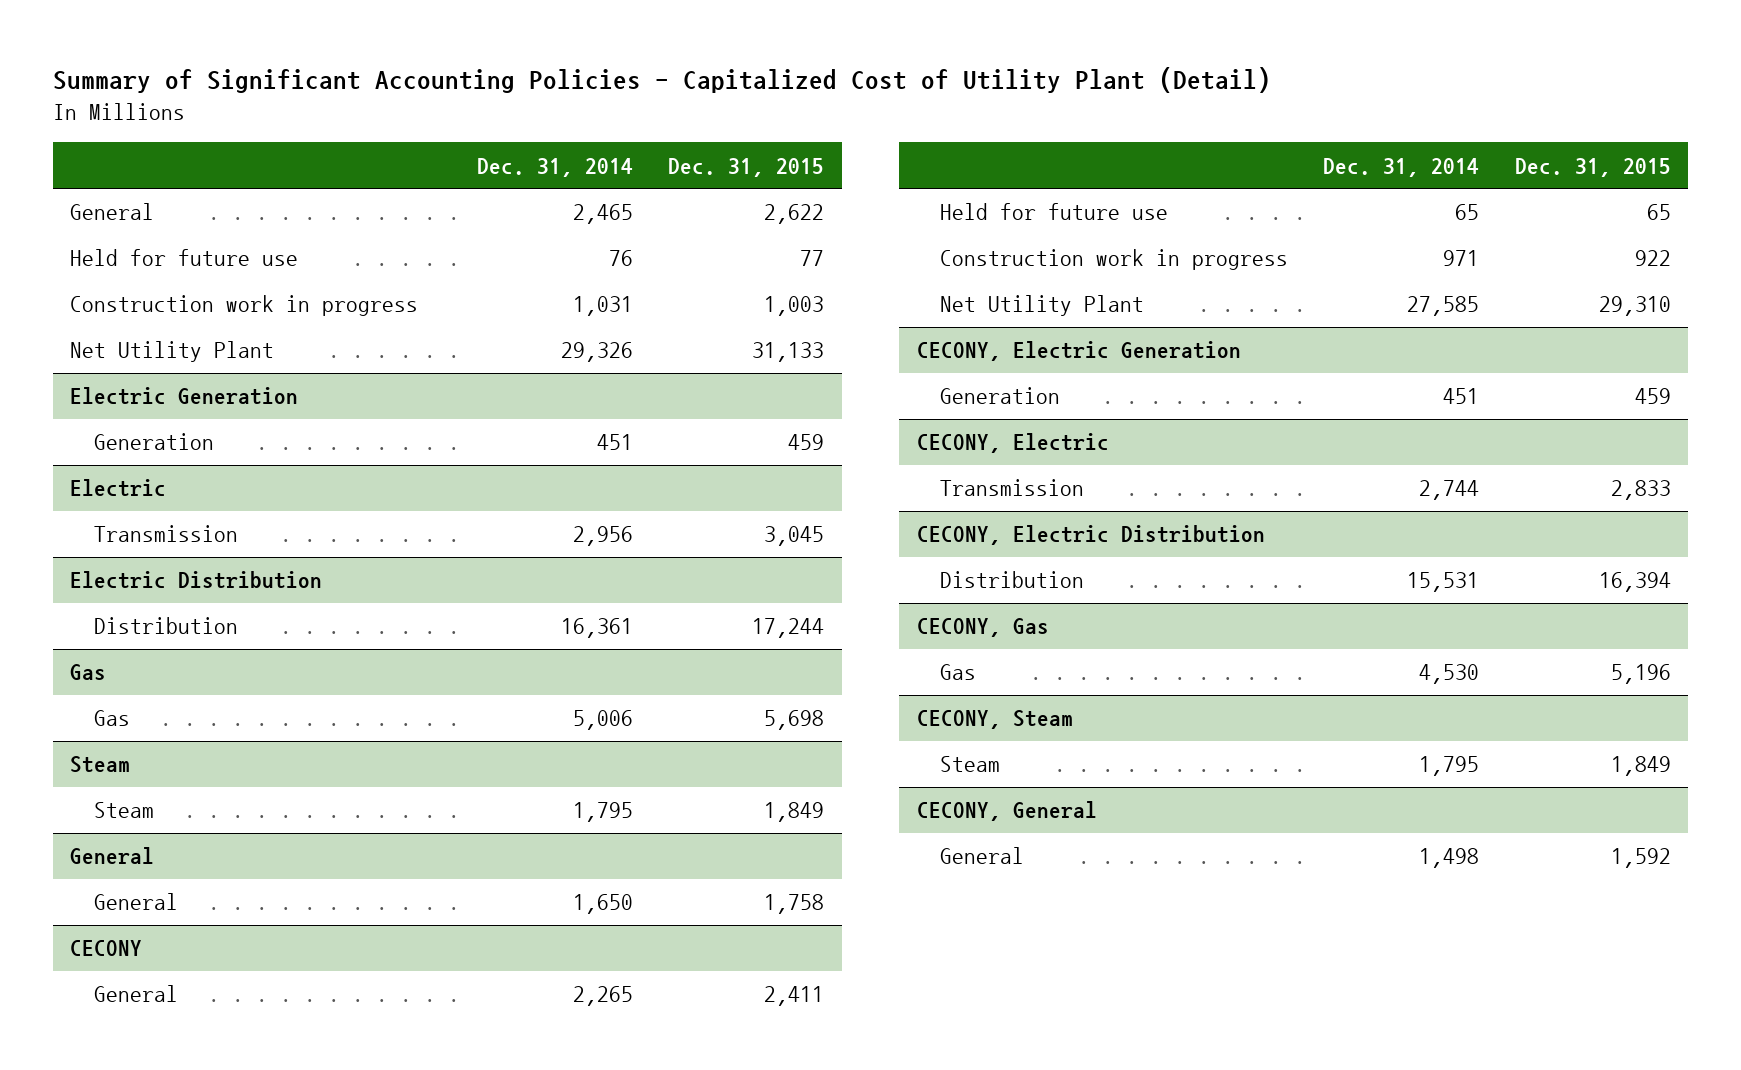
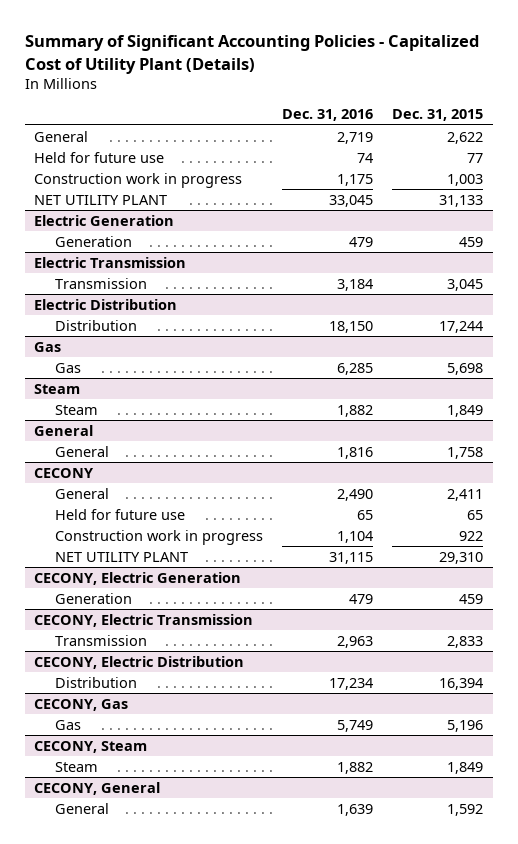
- Summary of Significant Accounting Policies - Capitalized Cost of Utility Plant (Detail)
+ Summary of Significant Accounting Policies - Capitalized Cost of Utility Plant (Details)
- | Dec. 31, 2014 | Dec. 31, 2015
+ | Dec. 31, 2016 | Dec. 31, 2015
- Net Utility Plant | 29,326 | 31,133
+ NET UTILITY PLANT | 33,045 | 31,133
- Electric
+ Electric Transmission
@ CECONY
- Net Utility Plant | 27,585 | 29,310
+ NET UTILITY PLANT | 31,115 | 29,310
- CECONY, Electric
+ CECONY, Electric Transmission

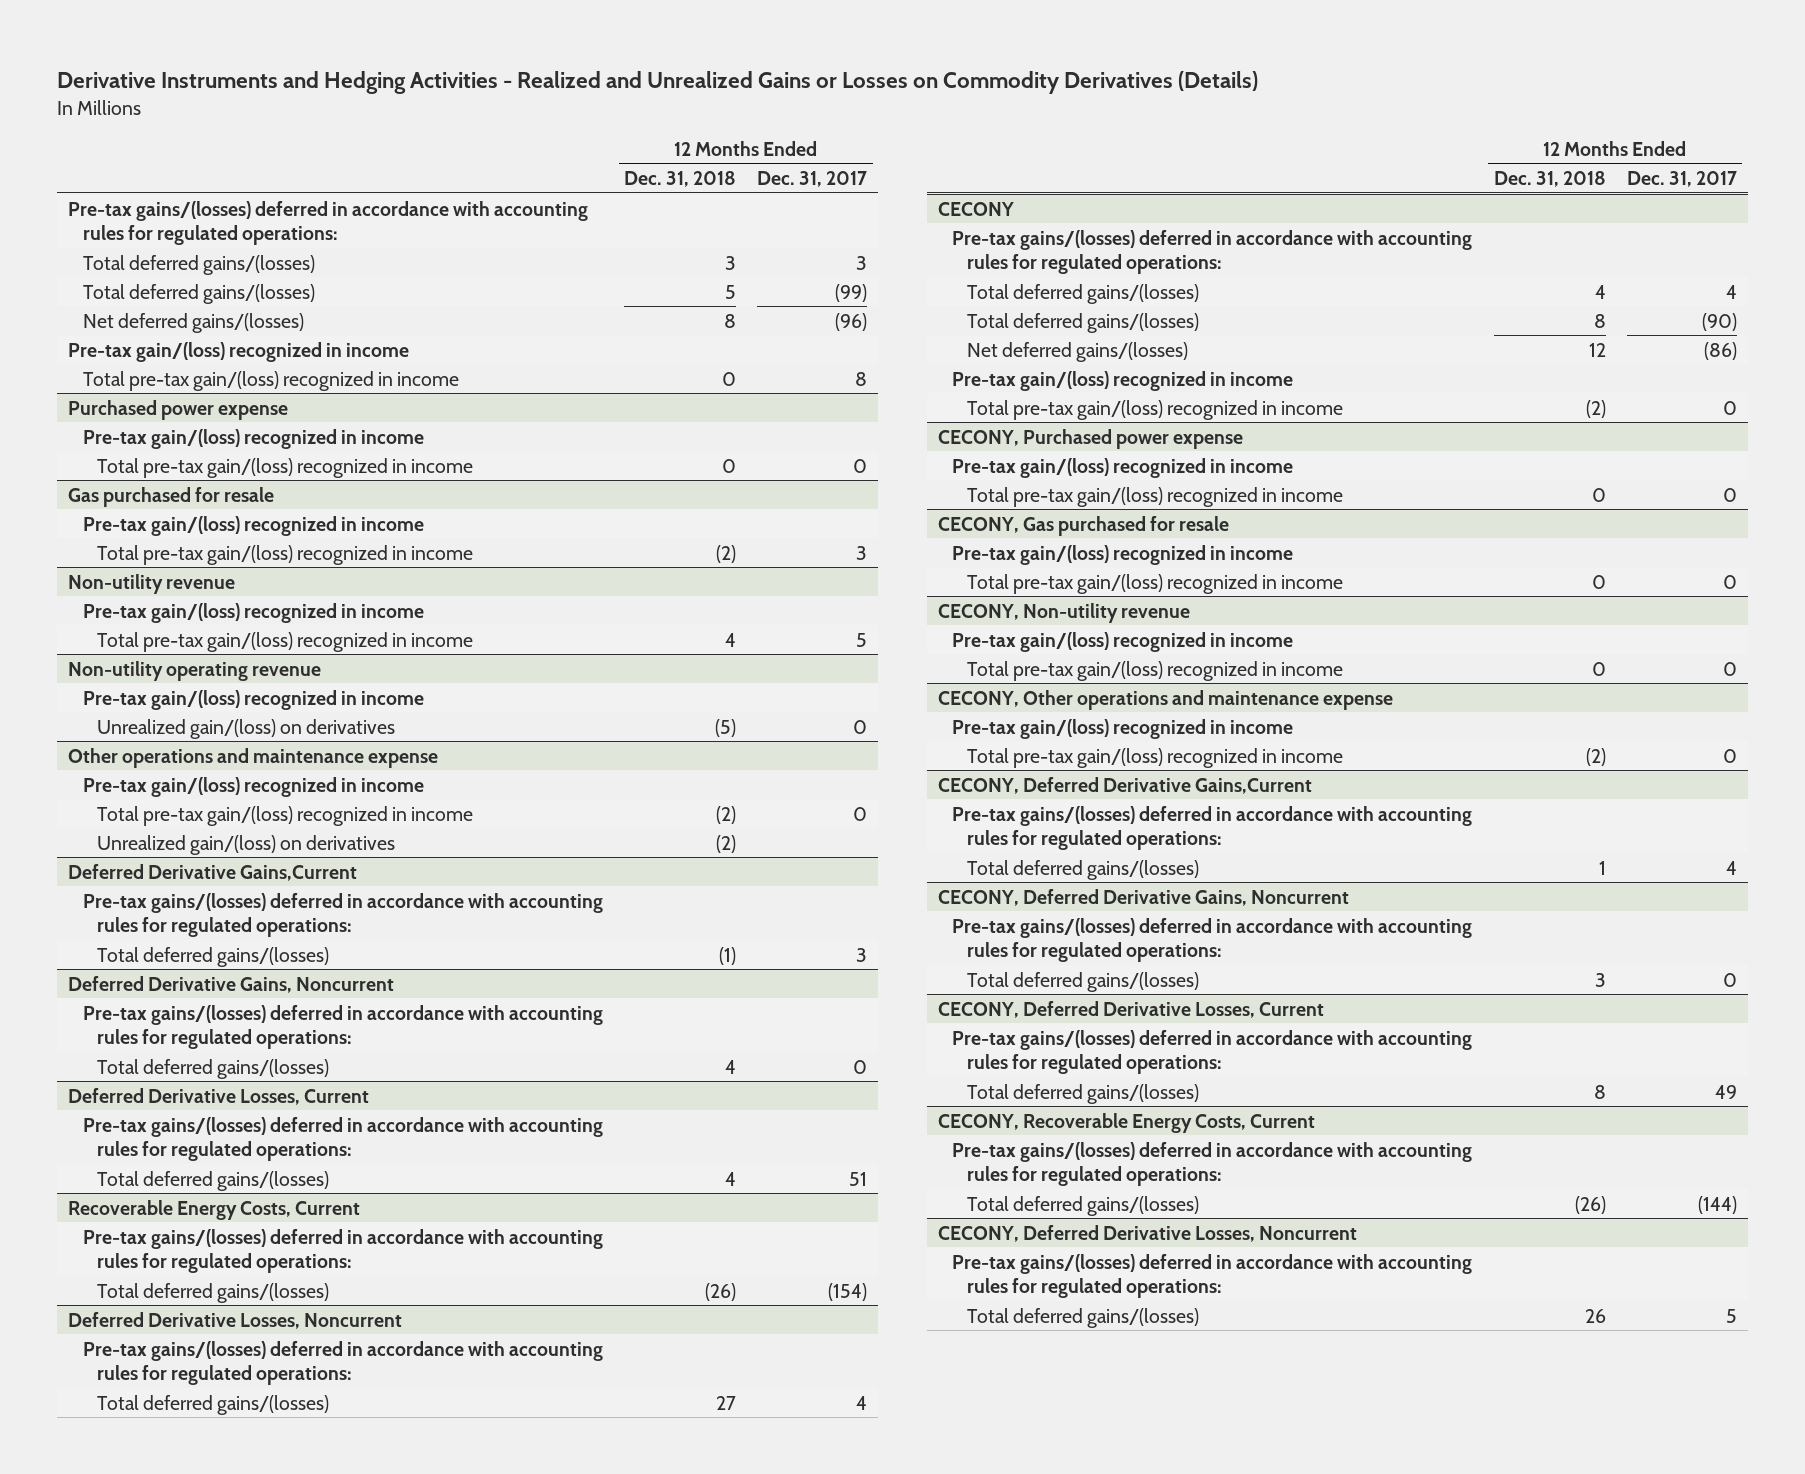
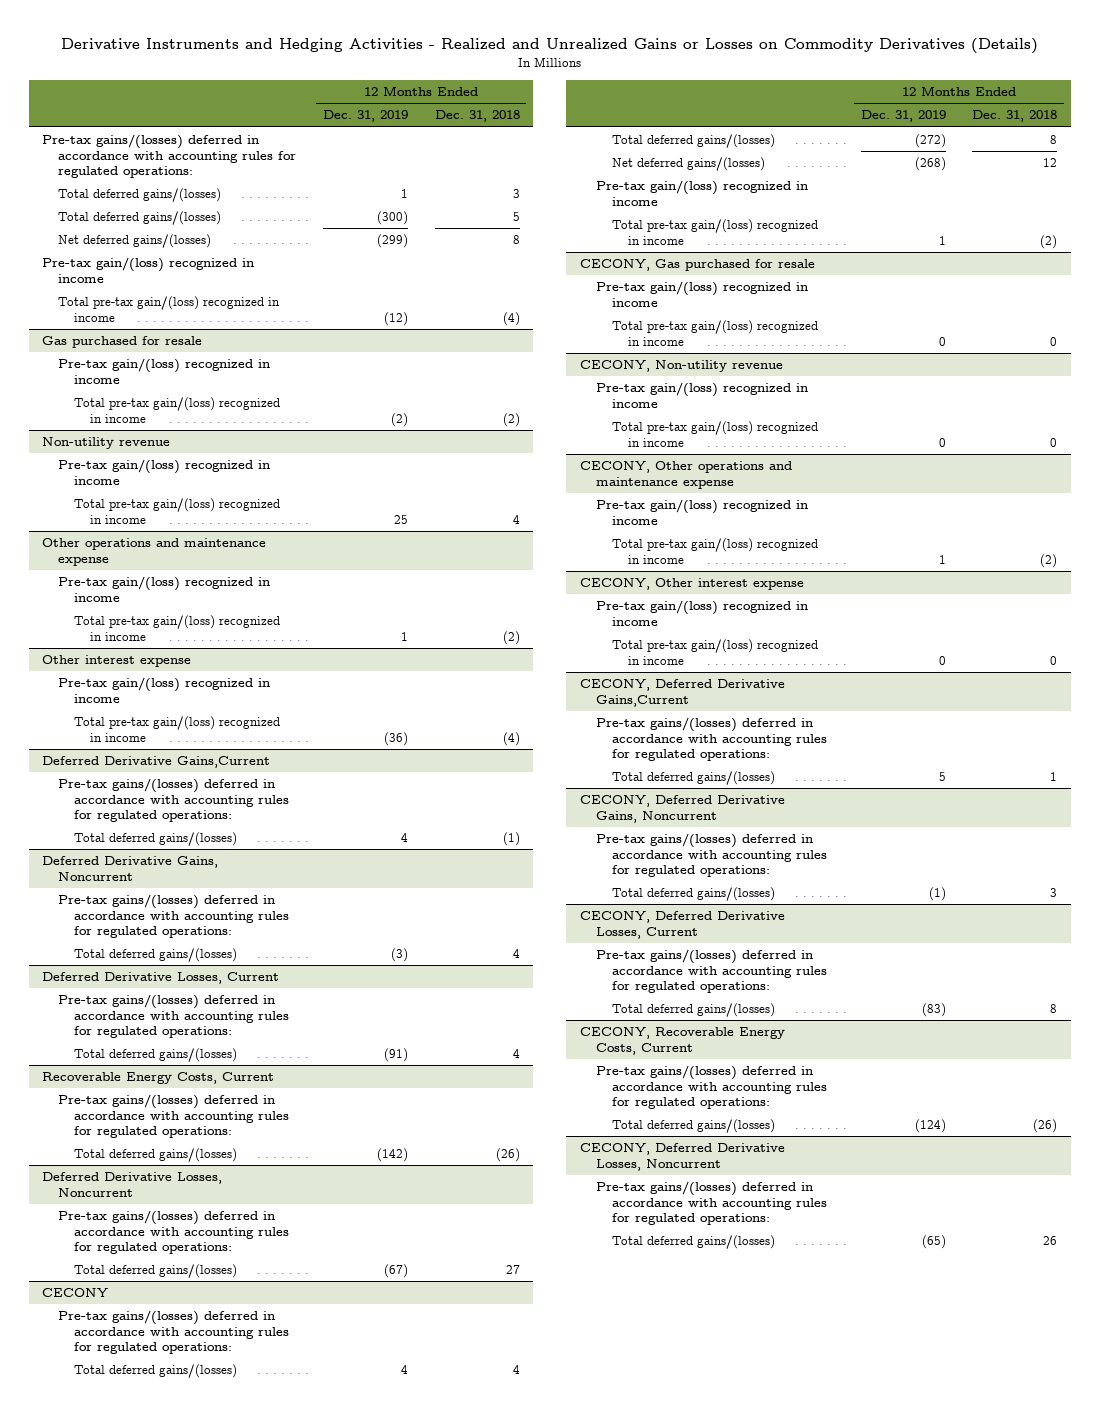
- | 12 Months Ended Dec. 31, 2018 | 12 Months Ended Dec. 31, 2017
+ | 12 Months Ended Dec. 31, 2019 | 12 Months Ended Dec. 31, 2018
- Total pre-tax gain/(loss) recognized in income | 0 | 8
- Purchased power expense
- Pre-tax gain/(loss) recognized in income
- Total pre-tax gain/(loss) recognized in income | 0 | 0
+ Total pre-tax gain/(loss) recognized in income | (12) | (4)
- Non-utility operating revenue
- Pre-tax gain/(loss) recognized in income
- Unrealized gain/(loss) on derivatives | (5) | 0
@ Other operations and maintenance expense
- Unrealized gain/(loss) on derivatives | (2) |
+ Other interest expense
+ Pre-tax gain/(loss) recognized in income
+ Total pre-tax gain/(loss) recognized in income | (36) | (4)
- CECONY, Purchased power expense
- Pre-tax gain/(loss) recognized in income
- Total pre-tax gain/(loss) recognized in income | 0 | 0
+ CECONY, Other interest expense
+ Pre-tax gain/(loss) recognized in income
+ Total pre-tax gain/(loss) recognized in income | 0 | 0

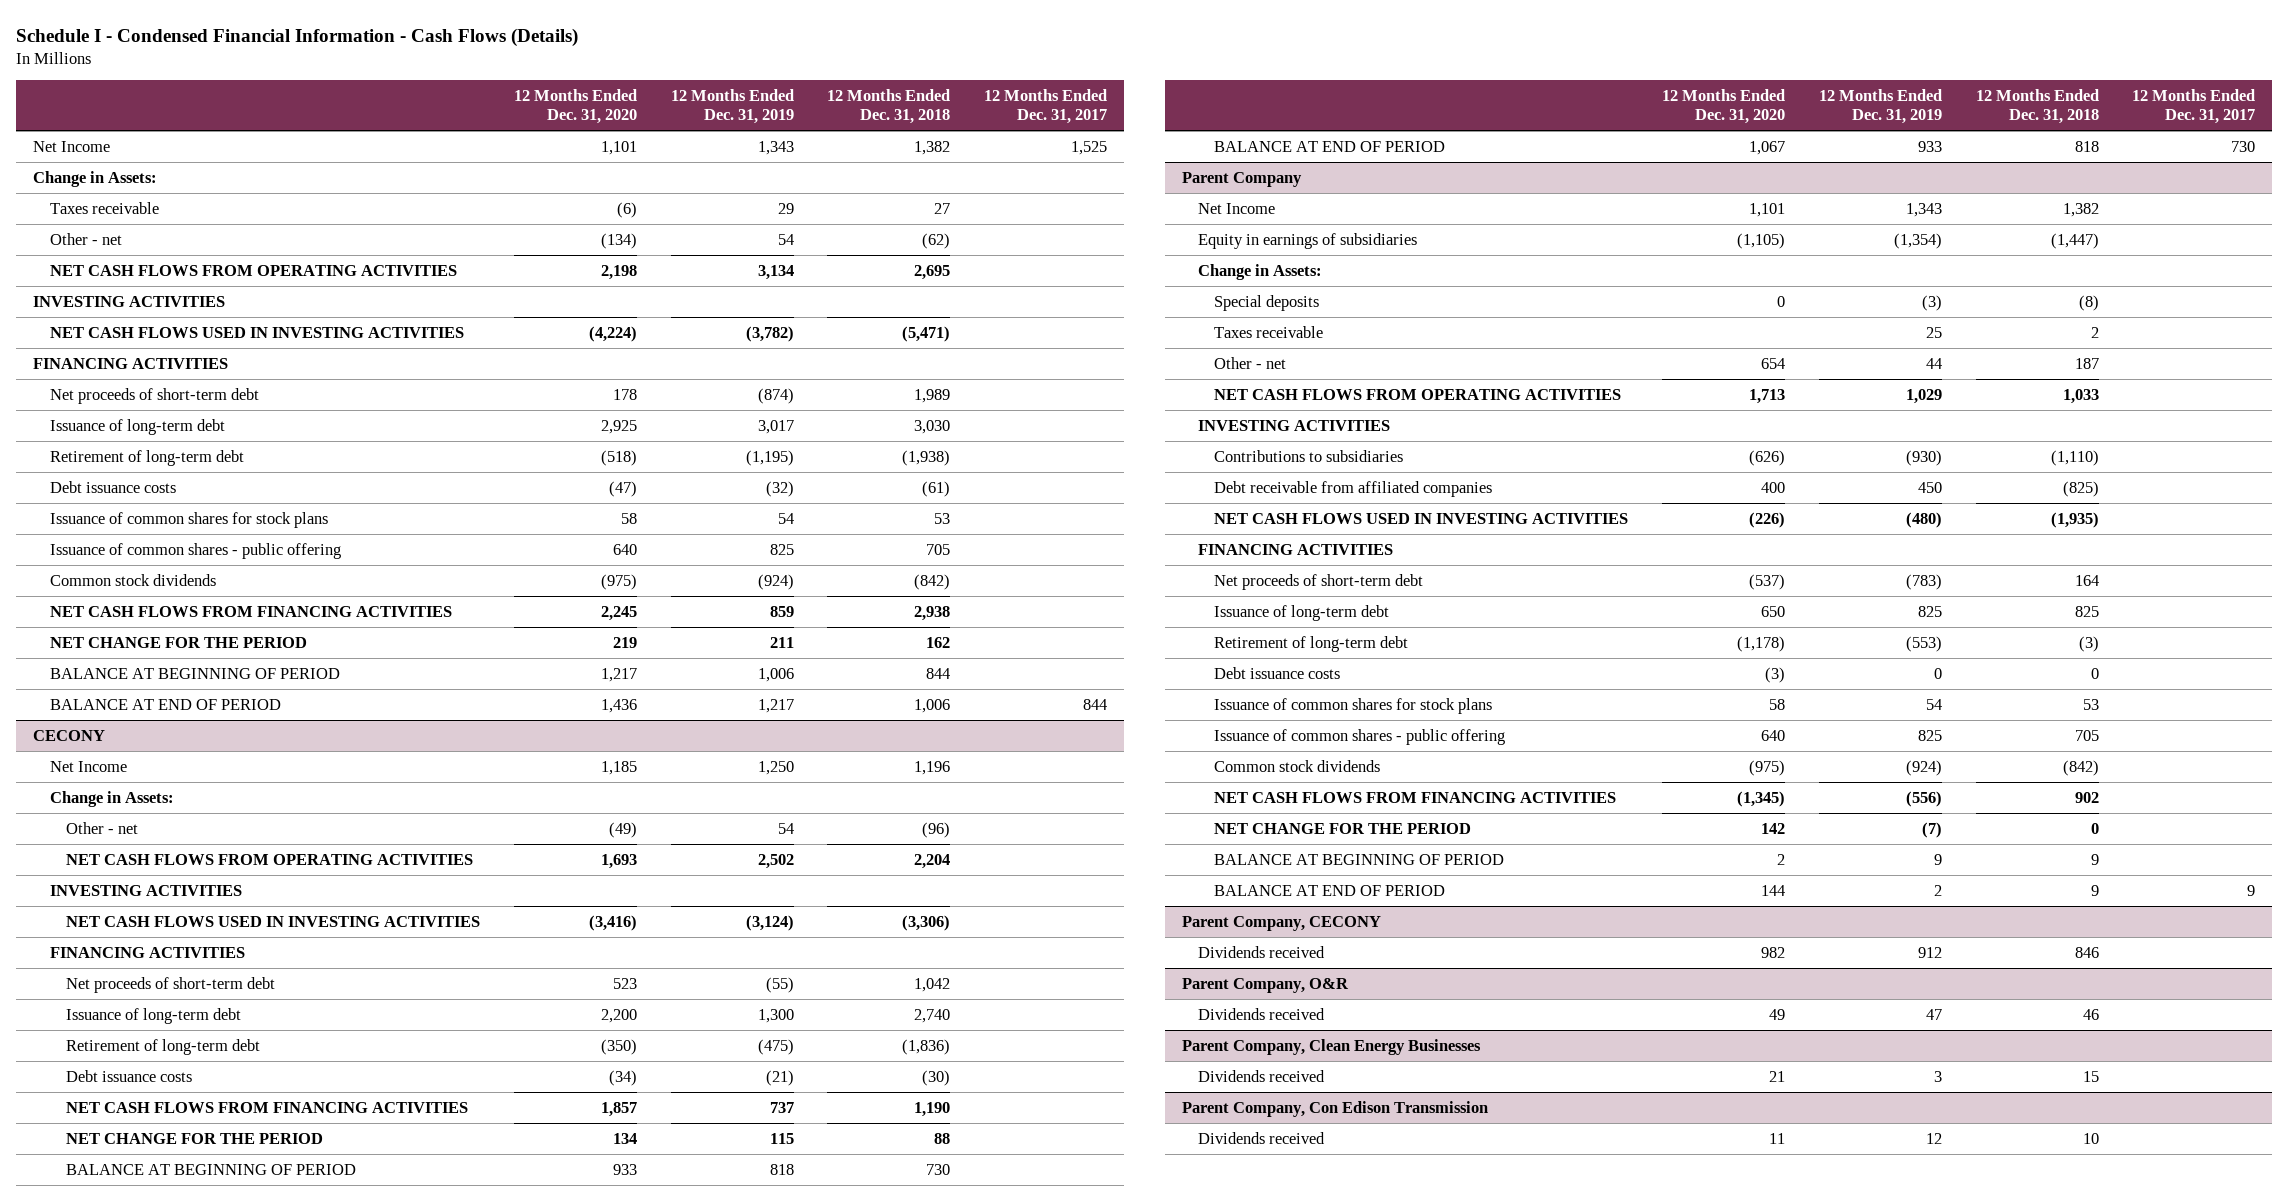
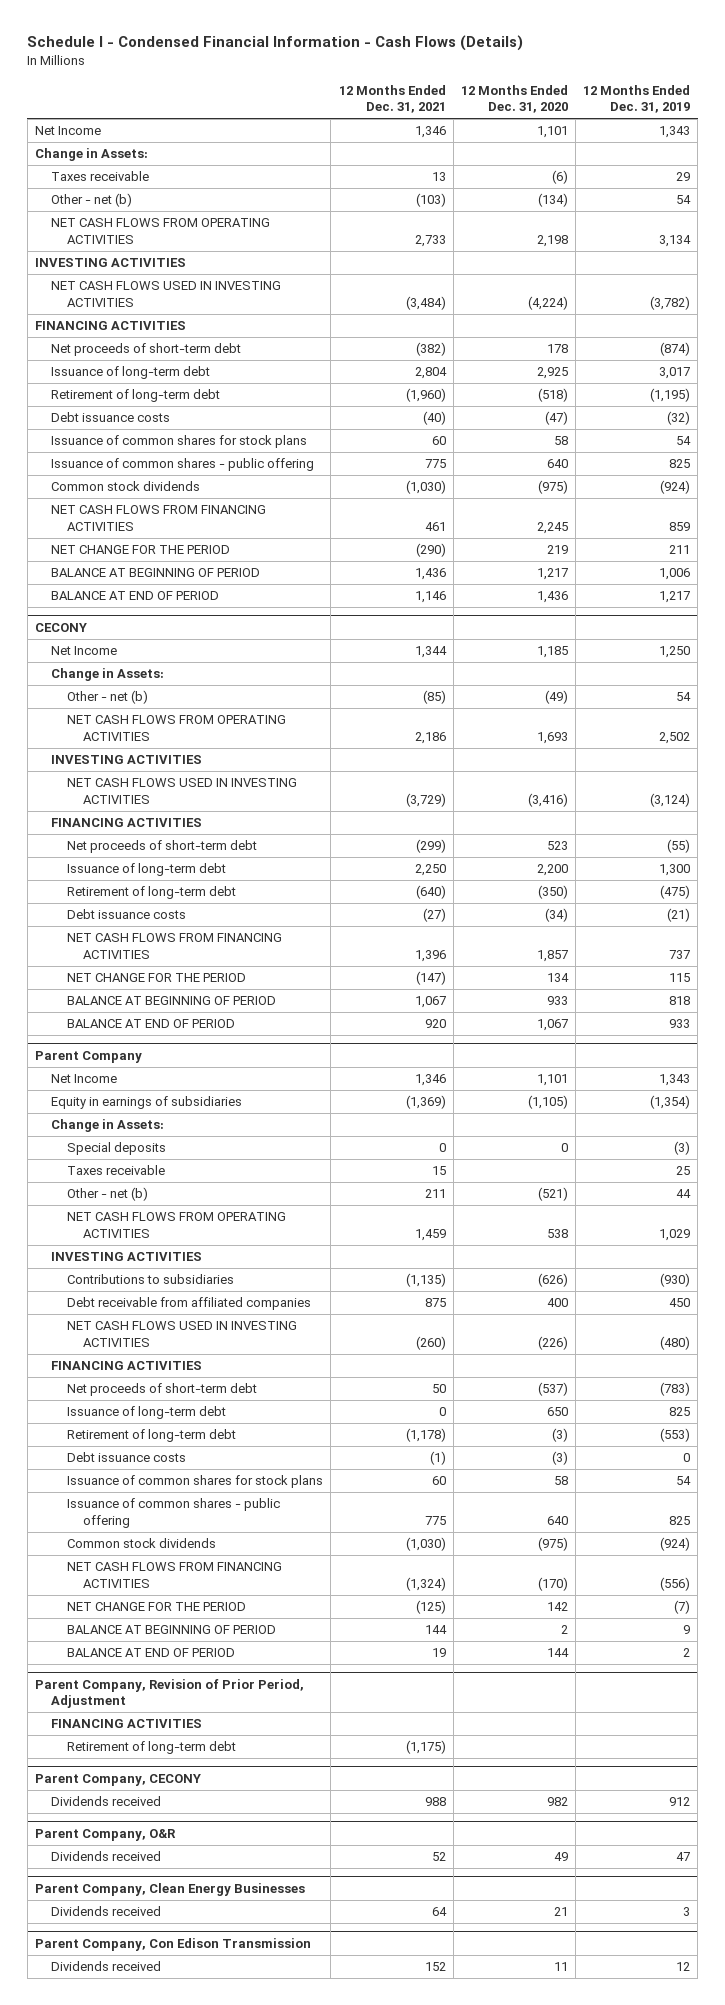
- | 12 Months Ended Dec. 31, 2020 | 12 Months Ended Dec. 31, 2019 | 12 Months Ended Dec. 31, 2018 | 12 Months Ended Dec. 31, 2017
+ | 12 Months Ended Dec. 31, 2021 | 12 Months Ended Dec. 31, 2020 | 12 Months Ended Dec. 31, 2019
- Other - net | (134) | 54 | (62) |
+ Other - net (b) | (103) | (134) | 54
@ CECONY
- Other - net | (49) | 54 | (96) |
+ Other - net (b) | (85) | (49) | 54
@ Parent Company
- Other - net | 654 | 44 | 187 |
- NET CASH FLOWS FROM OPERATING ACTIVITIES | 1,713 | 1,029 | 1,033 |
+ Other - net (b) | 211 | (521) | 44
+ NET CASH FLOWS FROM OPERATING ACTIVITIES | 1,459 | 538 | 1,029
- Retirement of long-term debt | (1,178) | (553) | (3) |
+ Retirement of long-term debt | (1,178) | (3) | (553)
- NET CASH FLOWS FROM FINANCING ACTIVITIES | (1,345) | (556) | 902 |
+ NET CASH FLOWS FROM FINANCING ACTIVITIES | (1,324) | (170) | (556)
+ Parent Company, Revision of Prior Period, Adjustment
+ FINANCING ACTIVITIES
+ Retirement of long-term debt | (1,175) | |

